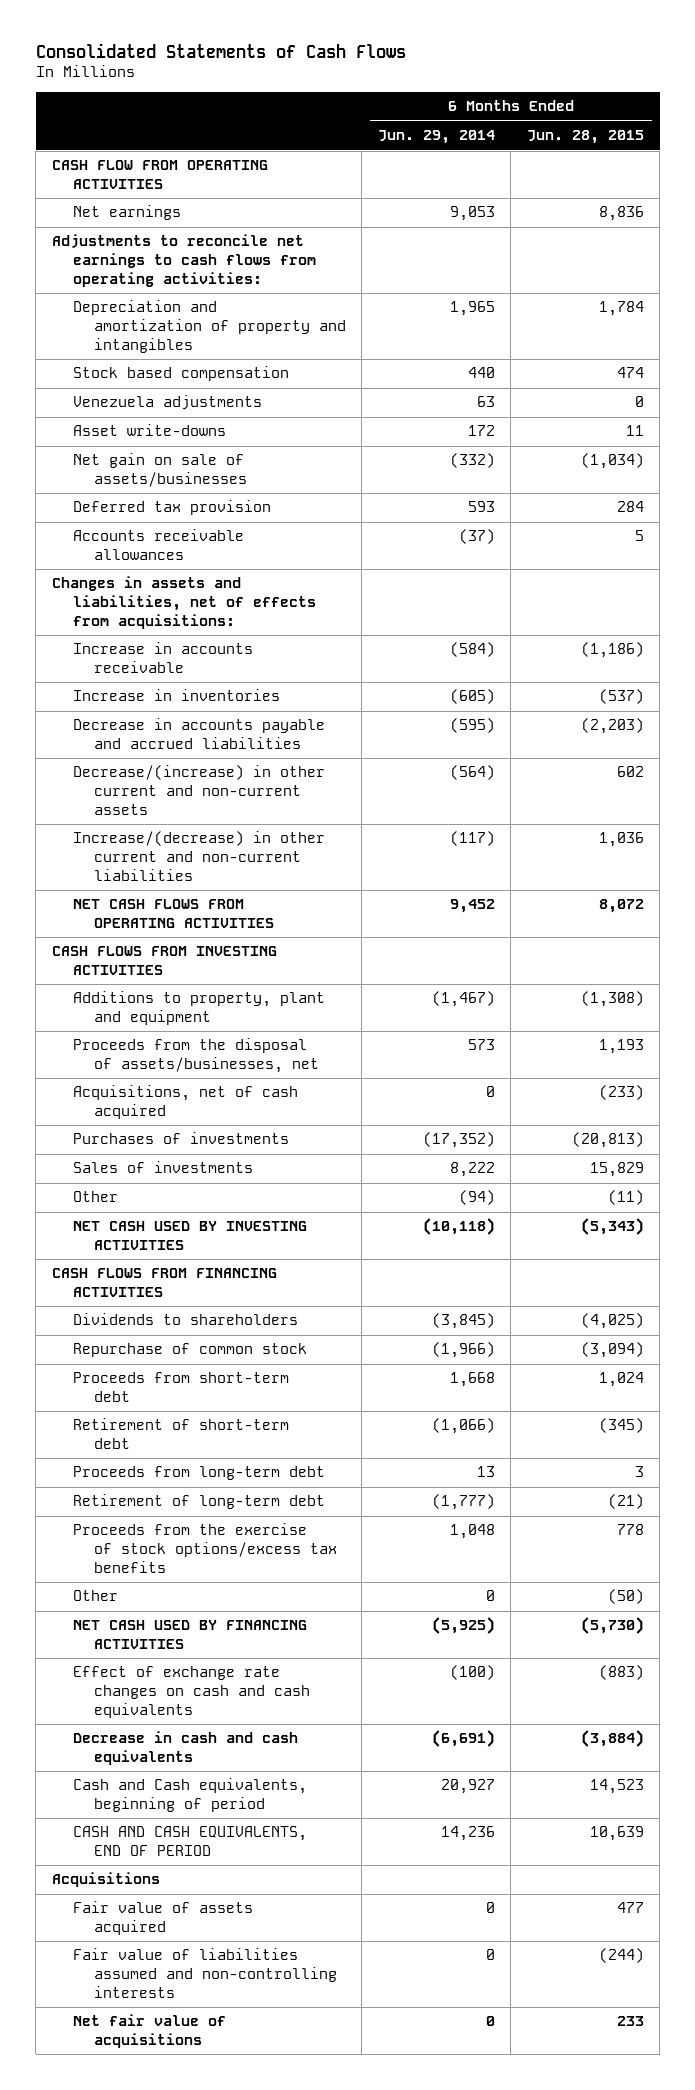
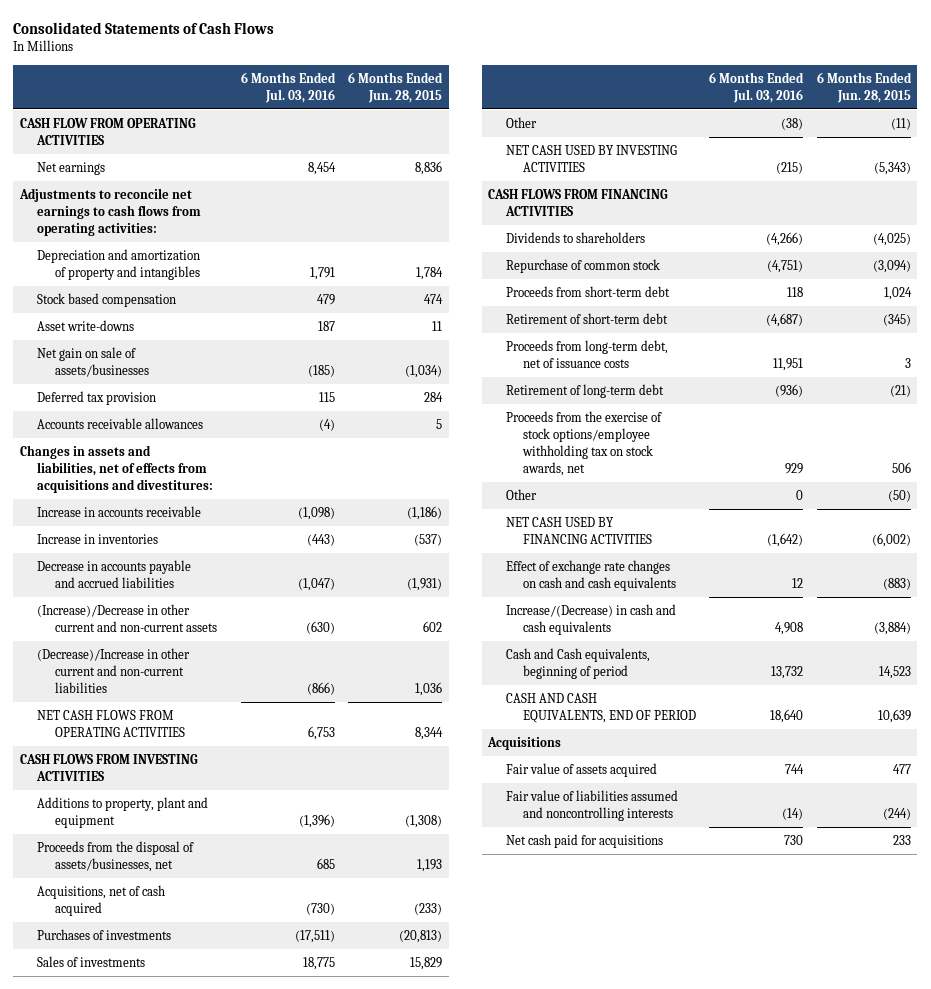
- | 6 Months Ended Jun. 29, 2014 | 6 Months Ended Jun. 28, 2015
+ | 6 Months Ended Jul. 03, 2016 | 6 Months Ended Jun. 28, 2015
- Venezuela adjustments | 63 | 0
- Changes in assets and liabilities, net of effects from acquisitions:
+ Changes in assets and liabilities, net of effects from acquisitions and divestitures:
- Decrease in accounts payable and accrued liabilities | (595) | (2,203)
- Decrease/(increase) in other current and non-current assets | (564) | 602
- Increase/(decrease) in other current and non-current liabilities | (117) | 1,036
- NET CASH FLOWS FROM OPERATING ACTIVITIES | 9,452 | 8,072
+ Decrease in accounts payable and accrued liabilities | (1,047) | (1,931)
+ (Increase)/Decrease in other current and non-current assets | (630) | 602
+ (Decrease)/Increase in other current and non-current liabilities | (866) | 1,036
+ NET CASH FLOWS FROM OPERATING ACTIVITIES | 6,753 | 8,344
- Proceeds from long-term debt | 13 | 3
+ Proceeds from long-term debt, net of issuance costs | 11,951 | 3
- Proceeds from the exercise of stock options/excess tax benefits | 1,048 | 778
+ Proceeds from the exercise of stock options/employee withholding tax on stock awards, net | 929 | 506
- NET CASH USED BY FINANCING ACTIVITIES | (5,925) | (5,730)
+ NET CASH USED BY FINANCING ACTIVITIES | (1,642) | (6,002)
- Decrease in cash and cash equivalents | (6,691) | (3,884)
+ Increase/(Decrease) in cash and cash equivalents | 4,908 | (3,884)
- Fair value of liabilities assumed and non-controlling interests | 0 | (244)
- Net fair value of acquisitions | 0 | 233
+ Fair value of liabilities assumed and noncontrolling interests | (14) | (244)
+ Net cash paid for acquisitions | 730 | 233

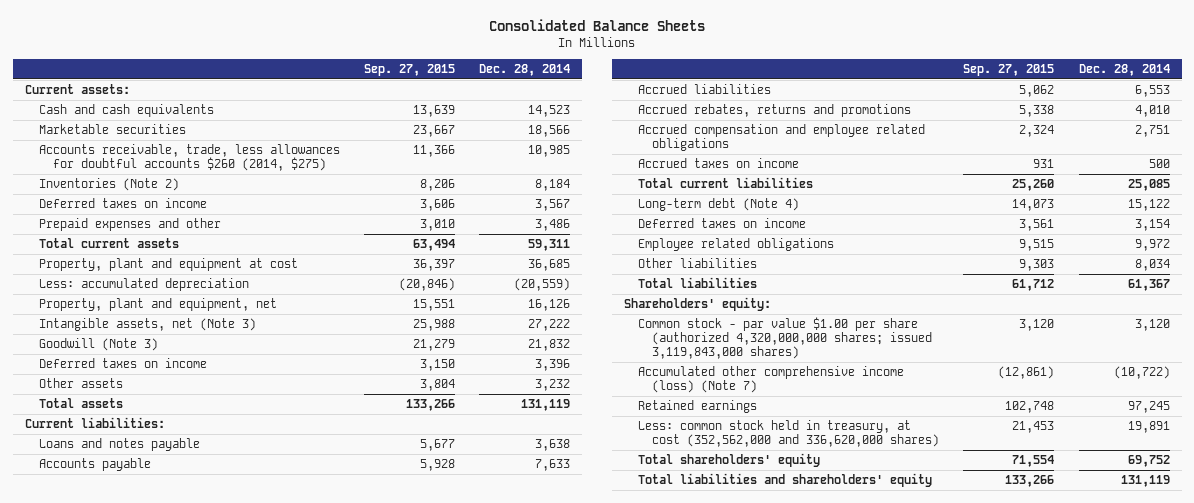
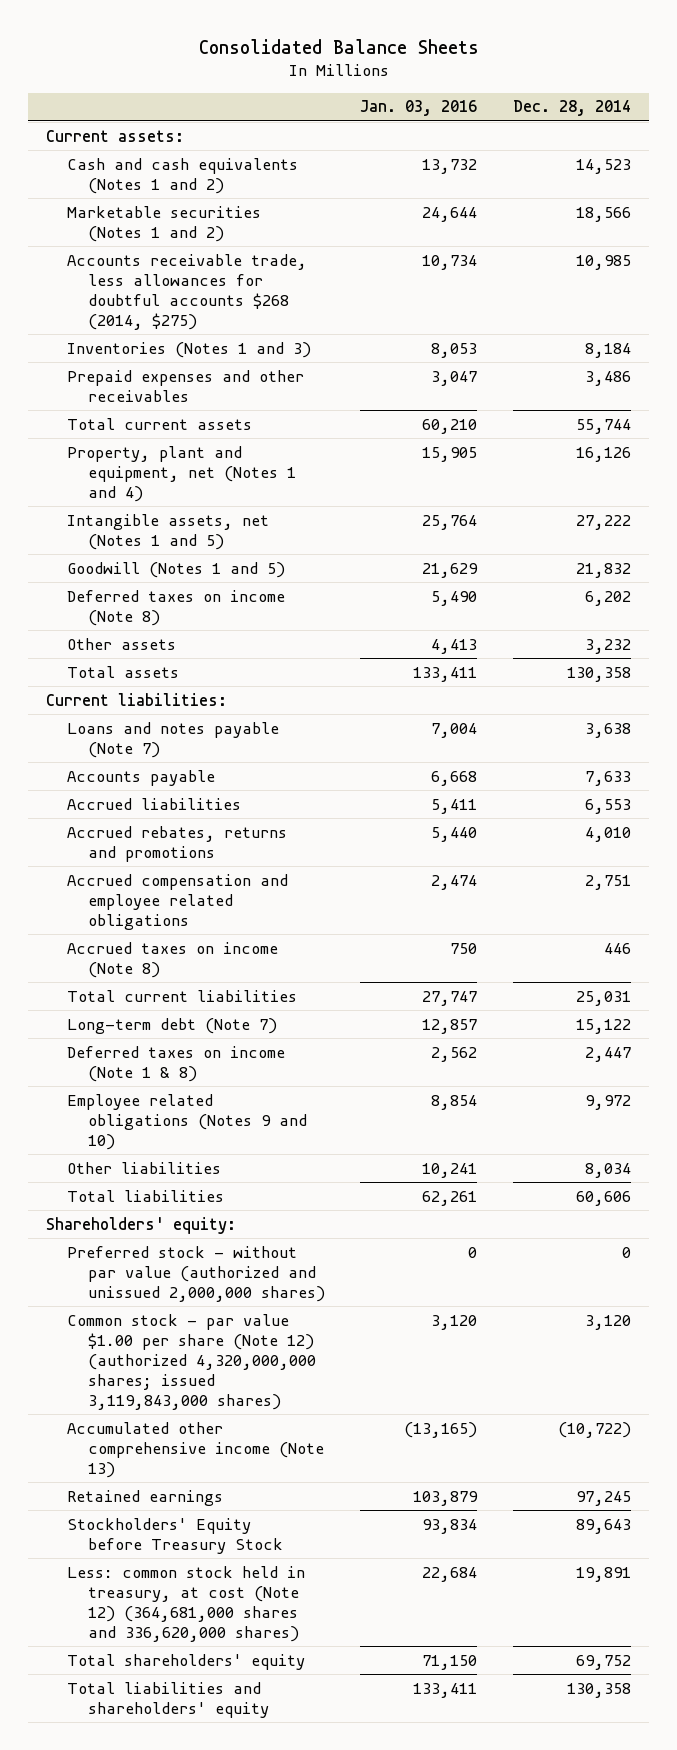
- | Sep. 27, 2015 | Dec. 28, 2014
+ | Jan. 03, 2016 | Dec. 28, 2014
- Cash and cash equivalents | 13,639 | 14,523
- Marketable securities | 23,667 | 18,566
- Accounts receivable, trade, less allowances for doubtful accounts $260 (2014, $275) | 11,366 | 10,985
- Inventories (Note 2) | 8,206 | 8,184
- Deferred taxes on income | 3,606 | 3,567
- Prepaid expenses and other | 3,010 | 3,486
- Total current assets | 63,494 | 59,311
- Property, plant and equipment at cost | 36,397 | 36,685
- Less: accumulated depreciation | (20,846) | (20,559)
- Property, plant and equipment, net | 15,551 | 16,126
- Intangible assets, net (Note 3) | 25,988 | 27,222
- Goodwill (Note 3) | 21,279 | 21,832
- Deferred taxes on income | 3,150 | 3,396
+ Cash and cash equivalents (Notes 1 and 2) | 13,732 | 14,523
+ Marketable securities (Notes 1 and 2) | 24,644 | 18,566
+ Accounts receivable trade, less allowances for doubtful accounts $268 (2014, $275) | 10,734 | 10,985
+ Inventories (Notes 1 and 3) | 8,053 | 8,184
+ Prepaid expenses and other receivables | 3,047 | 3,486
+ Total current assets | 60,210 | 55,744
+ Property, plant and equipment, net (Notes 1 and 4) | 15,905 | 16,126
+ Intangible assets, net (Notes 1 and 5) | 25,764 | 27,222
+ Goodwill (Notes 1 and 5) | 21,629 | 21,832
+ Deferred taxes on income (Note 8) | 5,490 | 6,202
- Total assets | 133,266 | 131,119
+ Total assets | 133,411 | 130,358
- Loans and notes payable | 5,677 | 3,638
+ Loans and notes payable (Note 7) | 7,004 | 3,638
- Accrued taxes on income | 931 | 500
- Total current liabilities | 25,260 | 25,085
- Long-term debt (Note 4) | 14,073 | 15,122
- Deferred taxes on income | 3,561 | 3,154
- Employee related obligations | 9,515 | 9,972
+ Accrued taxes on income (Note 8) | 750 | 446
+ Total current liabilities | 27,747 | 25,031
+ Long-term debt (Note 7) | 12,857 | 15,122
+ Deferred taxes on income (Note 1 & 8) | 2,562 | 2,447
+ Employee related obligations (Notes 9 and 10) | 8,854 | 9,972
- Total liabilities | 61,712 | 61,367
+ Total liabilities | 62,261 | 60,606
- Common stock - par value $1.00 per share (authorized 4,320,000,000 shares; issued 3,119,843,000 shares) | 3,120 | 3,120
- Accumulated other comprehensive income (loss) (Note 7) | (12,861) | (10,722)
+ Preferred stock - without par value (authorized and unissued 2,000,000 shares) | 0 | 0
+ Common stock - par value $1.00 per share (Note 12) (authorized 4,320,000,000 shares; issued 3,119,843,000 shares) | 3,120 | 3,120
+ Accumulated other comprehensive income (Note 13) | (13,165) | (10,722)
- Less: common stock held in treasury, at cost (352,562,000 and 336,620,000 shares) | 21,453 | 19,891
+ Stockholders' Equity before Treasury Stock | 93,834 | 89,643
+ Less: common stock held in treasury, at cost (Note 12) (364,681,000 shares and 336,620,000 shares) | 22,684 | 19,891
- Total liabilities and shareholders' equity | 133,266 | 131,119
+ Total liabilities and shareholders' equity | 133,411 | 130,358

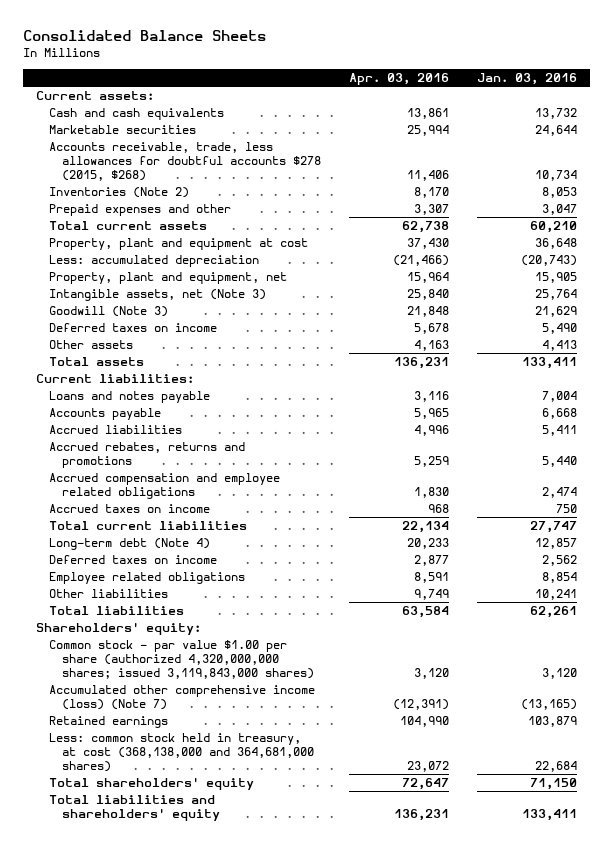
- | Jan. 03, 2016 | Dec. 28, 2014
+ | Apr. 03, 2016 | Jan. 03, 2016
- Cash and cash equivalents (Notes 1 and 2) | 13,732 | 14,523
- Marketable securities (Notes 1 and 2) | 24,644 | 18,566
- Accounts receivable trade, less allowances for doubtful accounts $268 (2014, $275) | 10,734 | 10,985
- Inventories (Notes 1 and 3) | 8,053 | 8,184
- Prepaid expenses and other receivables | 3,047 | 3,486
+ Cash and cash equivalents | 13,861 | 13,732
+ Marketable securities | 25,994 | 24,644
+ Accounts receivable, trade, less allowances for doubtful accounts $278 (2015, $268) | 11,406 | 10,734
+ Inventories (Note 2) | 8,170 | 8,053
+ Prepaid expenses and other | 3,307 | 3,047
- Property, plant and equipment, net (Notes 1 and 4) | 15,905 | 16,126
- Intangible assets, net (Notes 1 and 5) | 25,764 | 27,222
- Goodwill (Notes 1 and 5) | 21,629 | 21,832
- Deferred taxes on income (Note 8) | 5,490 | 6,202
+ Property, plant and equipment at cost | 37,430 | 36,648
+ Less: accumulated depreciation | (21,466) | (20,743)
+ Property, plant and equipment, net | 15,964 | 15,905
+ Intangible assets, net (Note 3) | 25,840 | 25,764
+ Goodwill (Note 3) | 21,848 | 21,629
+ Deferred taxes on income | 5,678 | 5,490
- Loans and notes payable (Note 7) | 7,004 | 3,638
+ Loans and notes payable | 3,116 | 7,004
- Accrued taxes on income (Note 8) | 750 | 446
+ Accrued taxes on income | 968 | 750
- Long-term debt (Note 7) | 12,857 | 15,122
- Deferred taxes on income (Note 1 & 8) | 2,562 | 2,447
- Employee related obligations (Notes 9 and 10) | 8,854 | 9,972
+ Long-term debt (Note 4) | 20,233 | 12,857
+ Deferred taxes on income | 2,877 | 2,562
+ Employee related obligations | 8,591 | 8,854
- Preferred stock - without par value (authorized and unissued 2,000,000 shares) | 0 | 0
- Common stock - par value $1.00 per share (Note 12) (authorized 4,320,000,000 shares; issued 3,119,843,000 shares) | 3,120 | 3,120
- Accumulated other comprehensive income (Note 13) | (13,165) | (10,722)
+ Common stock - par value $1.00 per share (authorized 4,320,000,000 shares; issued 3,119,843,000 shares) | 3,120 | 3,120
+ Accumulated other comprehensive income (loss) (Note 7) | (12,391) | (13,165)
- Stockholders' Equity before Treasury Stock | 93,834 | 89,643
- Less: common stock held in treasury, at cost (Note 12) (364,681,000 shares and 336,620,000 shares) | 22,684 | 19,891
+ Less: common stock held in treasury, at cost (368,138,000 and 364,681,000 shares) | 23,072 | 22,684

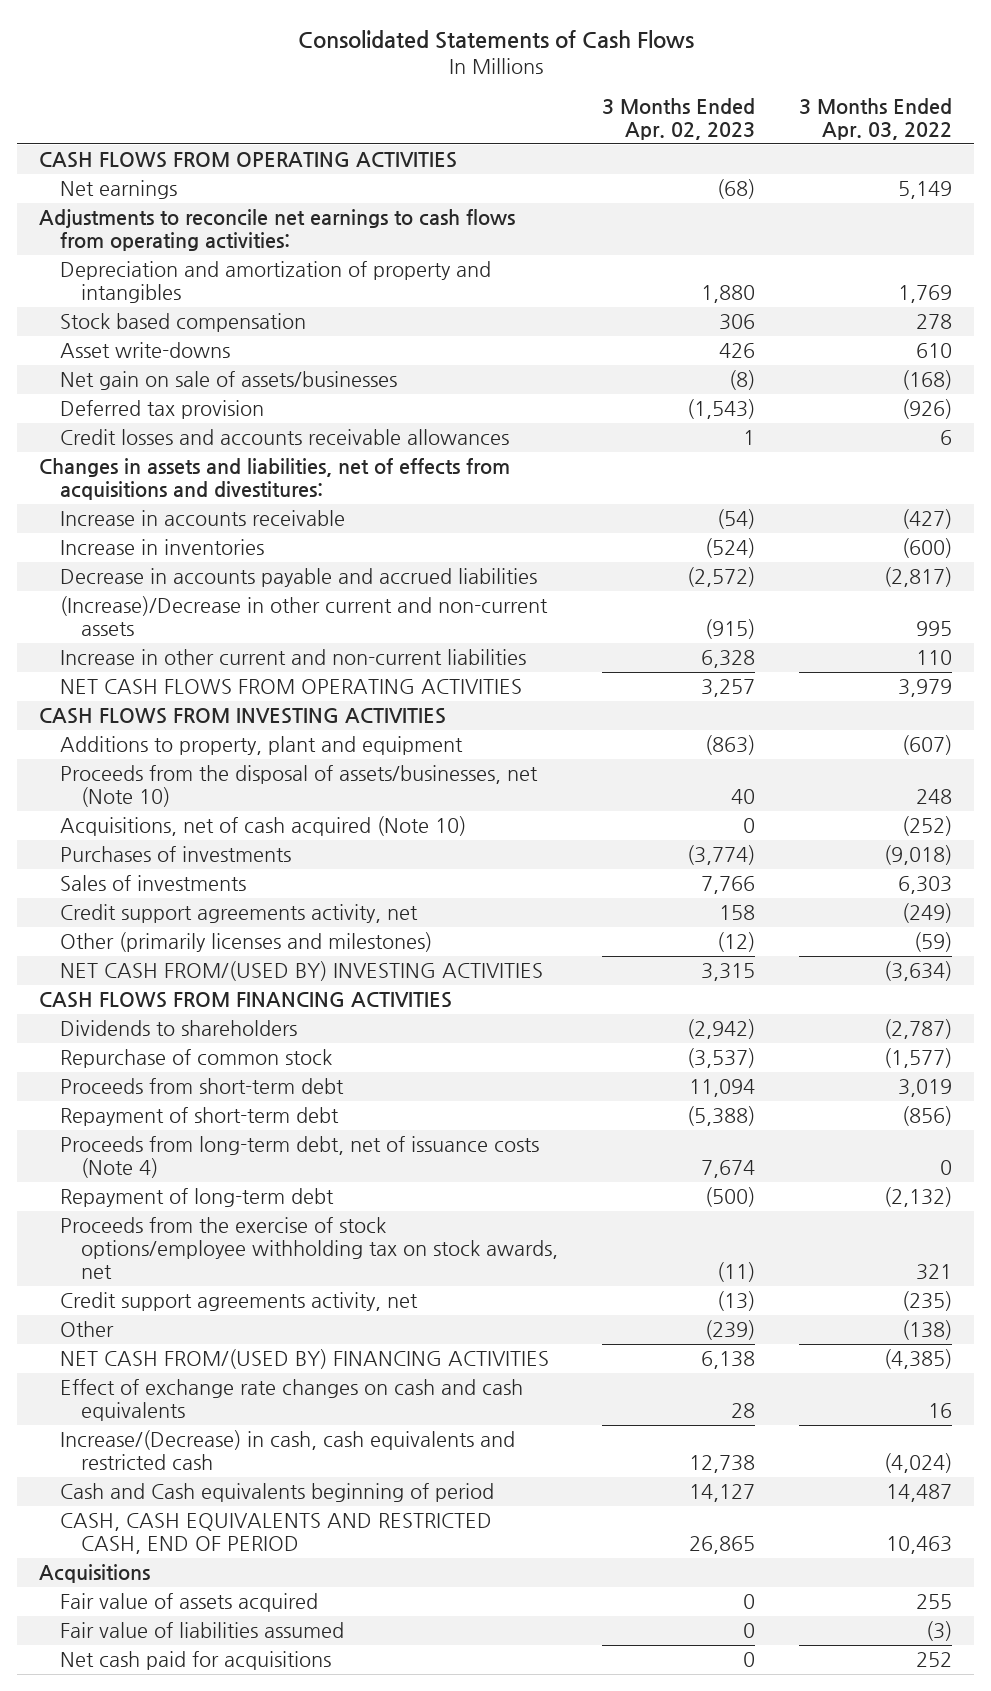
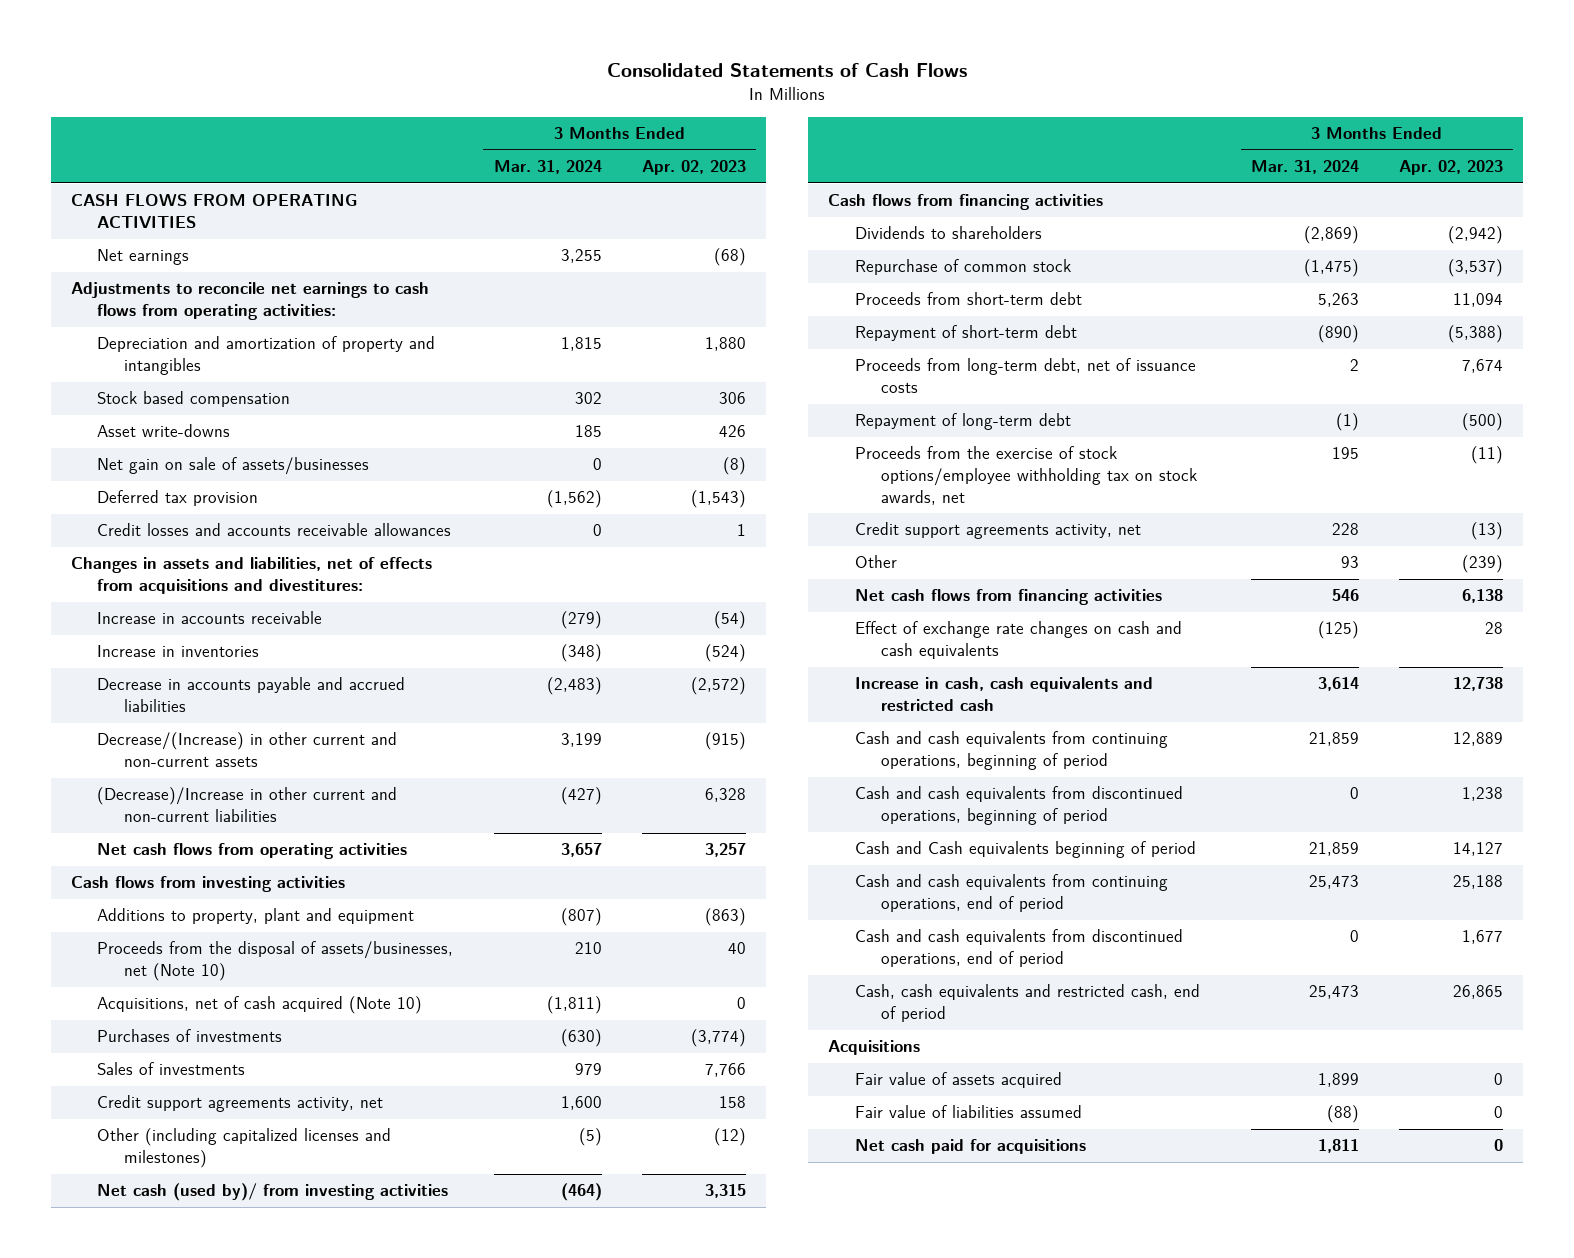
- | 3 Months Ended Apr. 02, 2023 | 3 Months Ended Apr. 03, 2022
+ | 3 Months Ended Mar. 31, 2024 | 3 Months Ended Apr. 02, 2023
- (Increase)/Decrease in other current and non-current assets | (915) | 995
- Increase in other current and non-current liabilities | 6,328 | 110
- NET CASH FLOWS FROM OPERATING ACTIVITIES | 3,257 | 3,979
- CASH FLOWS FROM INVESTING ACTIVITIES
+ Decrease/(Increase) in other current and non-current assets | 3,199 | (915)
+ (Decrease)/Increase in other current and non-current liabilities | (427) | 6,328
+ Net cash flows from operating activities | 3,657 | 3,257
+ Cash flows from investing activities
- Other (primarily licenses and milestones) | (12) | (59)
- NET CASH FROM/(USED BY) INVESTING ACTIVITIES | 3,315 | (3,634)
- CASH FLOWS FROM FINANCING ACTIVITIES
+ Other (including capitalized licenses and milestones) | (5) | (12)
+ Net cash (used by)/ from investing activities | (464) | 3,315
+ Cash flows from financing activities
- Proceeds from long-term debt, net of issuance costs (Note 4) | 7,674 | 0
+ Proceeds from long-term debt, net of issuance costs | 2 | 7,674
- NET CASH FROM/(USED BY) FINANCING ACTIVITIES | 6,138 | (4,385)
+ Net cash flows from financing activities | 546 | 6,138
- Increase/(Decrease) in cash, cash equivalents and restricted cash | 12,738 | (4,024)
+ Increase in cash, cash equivalents and restricted cash | 3,614 | 12,738
+ Cash and cash equivalents from continuing operations, beginning of period | 21,859 | 12,889
+ Cash and cash equivalents from discontinued operations, beginning of period | 0 | 1,238
- CASH, CASH EQUIVALENTS AND RESTRICTED CASH, END OF PERIOD | 26,865 | 10,463
+ Cash and cash equivalents from continuing operations, end of period | 25,473 | 25,188
+ Cash and cash equivalents from discontinued operations, end of period | 0 | 1,677
+ Cash, cash equivalents and restricted cash, end of period | 25,473 | 26,865

